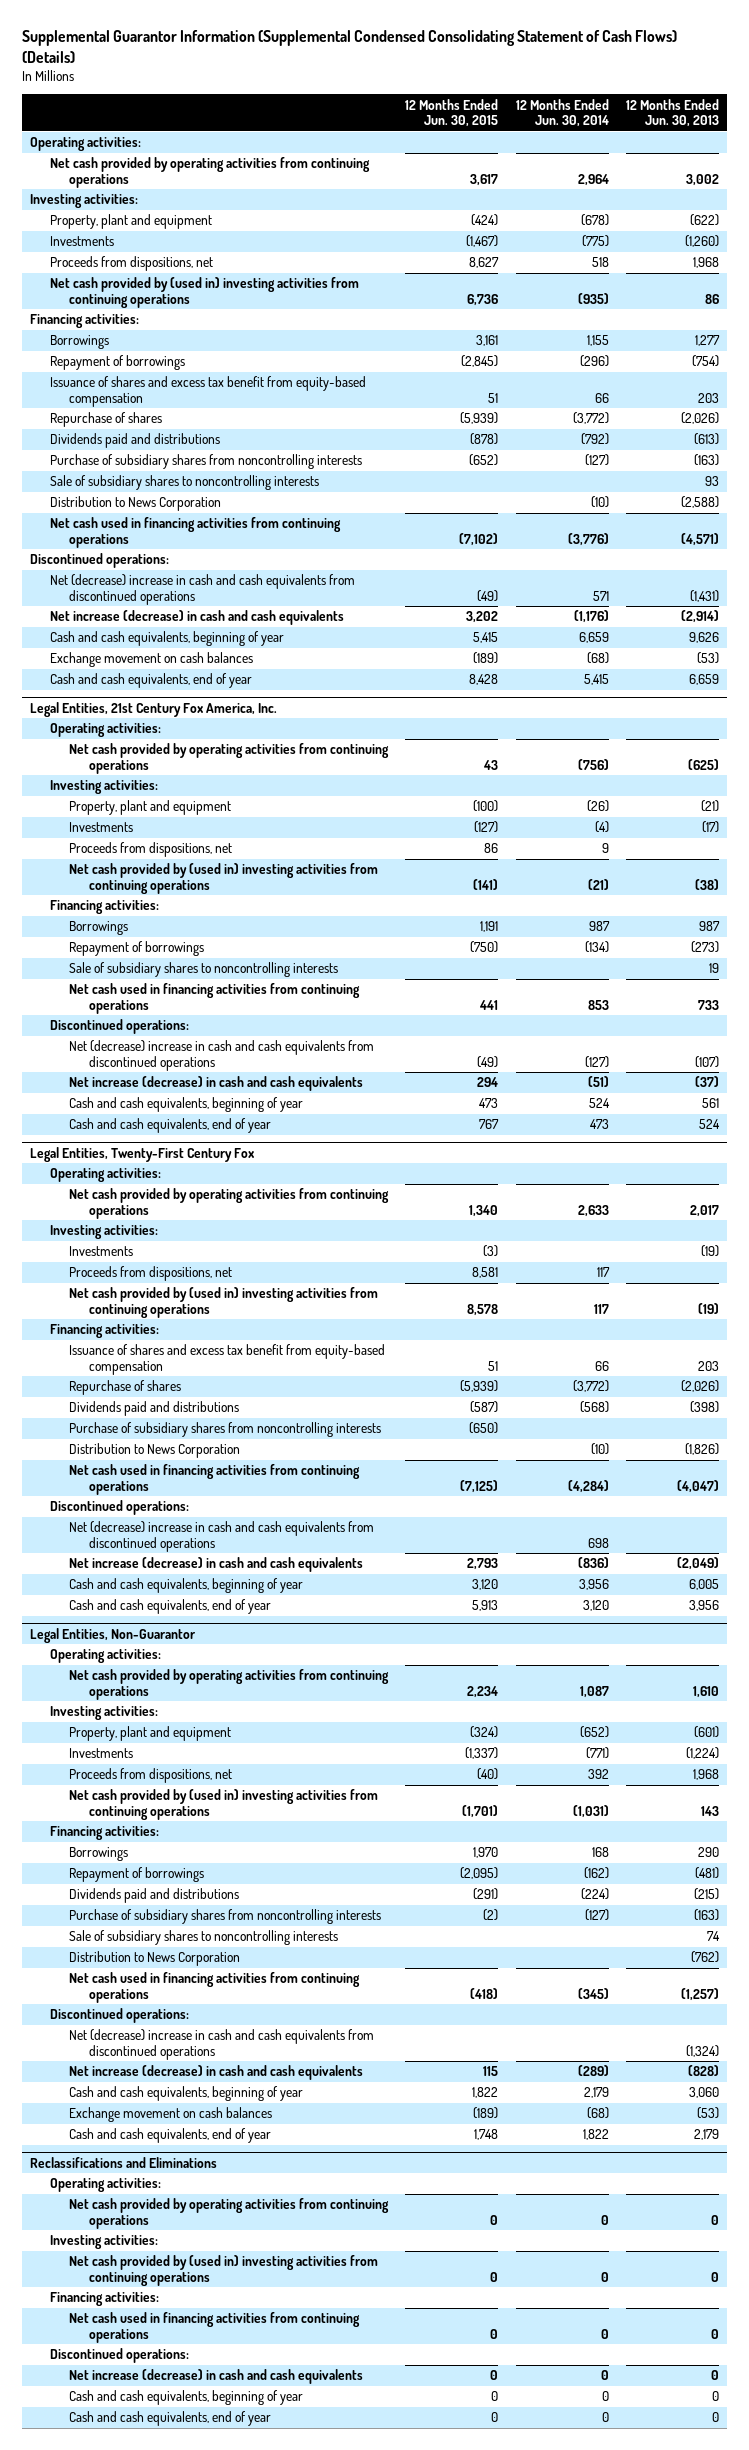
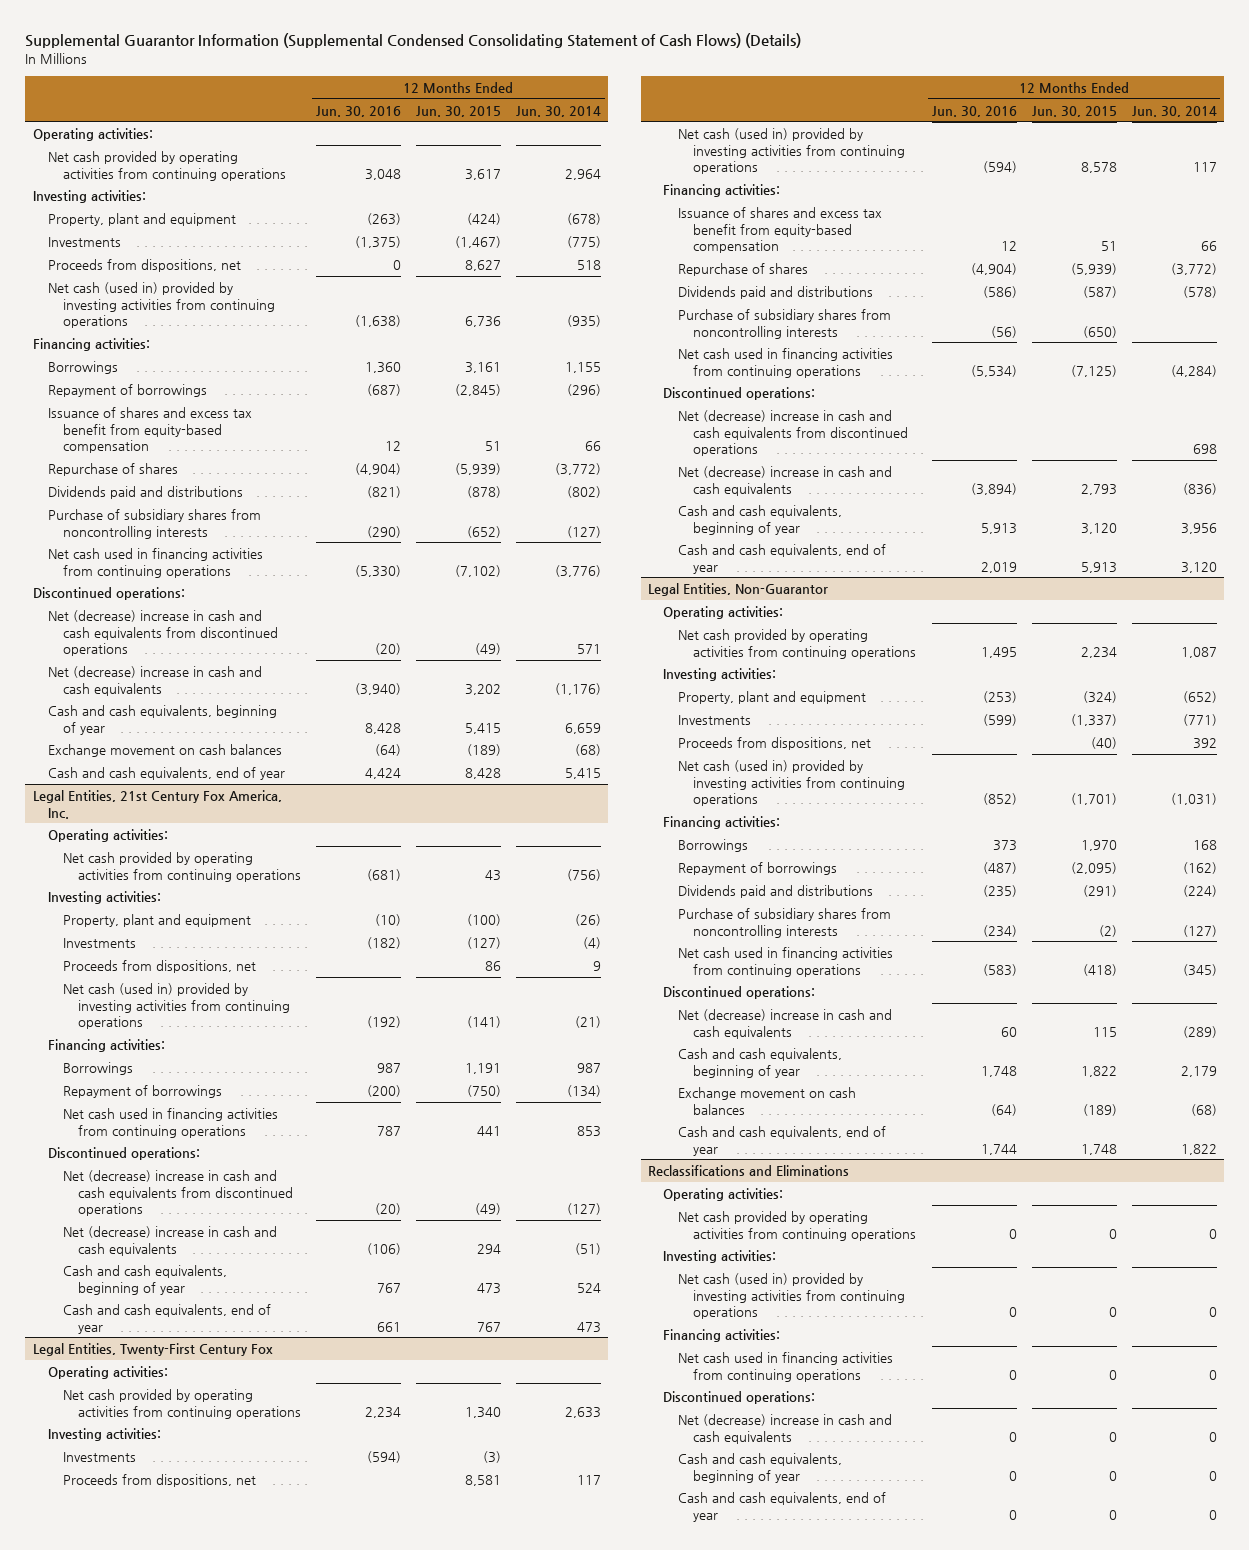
- | 12 Months Ended Jun. 30, 2015 | 12 Months Ended Jun. 30, 2014 | 12 Months Ended Jun. 30, 2013
+ | 12 Months Ended Jun. 30, 2016 | 12 Months Ended Jun. 30, 2015 | 12 Months Ended Jun. 30, 2014
- Net cash provided by (used in) investing activities from continuing operations | 6,736 | (935) | 86
+ Net cash (used in) provided by investing activities from continuing operations | (1,638) | 6,736 | (935)
- Dividends paid and distributions | (878) | (792) | (613)
+ Dividends paid and distributions | (821) | (878) | (802)
- Sale of subsidiary shares to noncontrolling interests | | | 93
- Distribution to News Corporation | | (10) | (2,588)
- Net increase (decrease) in cash and cash equivalents | 3,202 | (1,176) | (2,914)
+ Net (decrease) increase in cash and cash equivalents | (3,940) | 3,202 | (1,176)
@ Legal Entities, 21st Century Fox America, Inc.
- Net cash provided by (used in) investing activities from continuing operations | (141) | (21) | (38)
+ Net cash (used in) provided by investing activities from continuing operations | (192) | (141) | (21)
- Sale of subsidiary shares to noncontrolling interests | | | 19
- Net increase (decrease) in cash and cash equivalents | 294 | (51) | (37)
+ Net (decrease) increase in cash and cash equivalents | (106) | 294 | (51)
@ Legal Entities, Twenty-First Century Fox
- Net cash provided by (used in) investing activities from continuing operations | 8,578 | 117 | (19)
+ Net cash (used in) provided by investing activities from continuing operations | (594) | 8,578 | 117
- Dividends paid and distributions | (587) | (568) | (398)
+ Dividends paid and distributions | (586) | (587) | (578)
- Distribution to News Corporation | | (10) | (1,826)
- Net increase (decrease) in cash and cash equivalents | 2,793 | (836) | (2,049)
+ Net (decrease) increase in cash and cash equivalents | (3,894) | 2,793 | (836)
@ Legal Entities, Non-Guarantor
- Net cash provided by (used in) investing activities from continuing operations | (1,701) | (1,031) | 143
+ Net cash (used in) provided by investing activities from continuing operations | (852) | (1,701) | (1,031)
- Sale of subsidiary shares to noncontrolling interests | | | 74
- Distribution to News Corporation | | | (762)
- Net (decrease) increase in cash and cash equivalents from discontinued operations | | | (1,324)
- Net increase (decrease) in cash and cash equivalents | 115 | (289) | (828)
+ Net (decrease) increase in cash and cash equivalents | 60 | 115 | (289)
@ Reclassifications and Eliminations
- Net cash provided by (used in) investing activities from continuing operations | 0 | 0 | 0
+ Net cash (used in) provided by investing activities from continuing operations | 0 | 0 | 0
- Net increase (decrease) in cash and cash equivalents | 0 | 0 | 0
+ Net (decrease) increase in cash and cash equivalents | 0 | 0 | 0

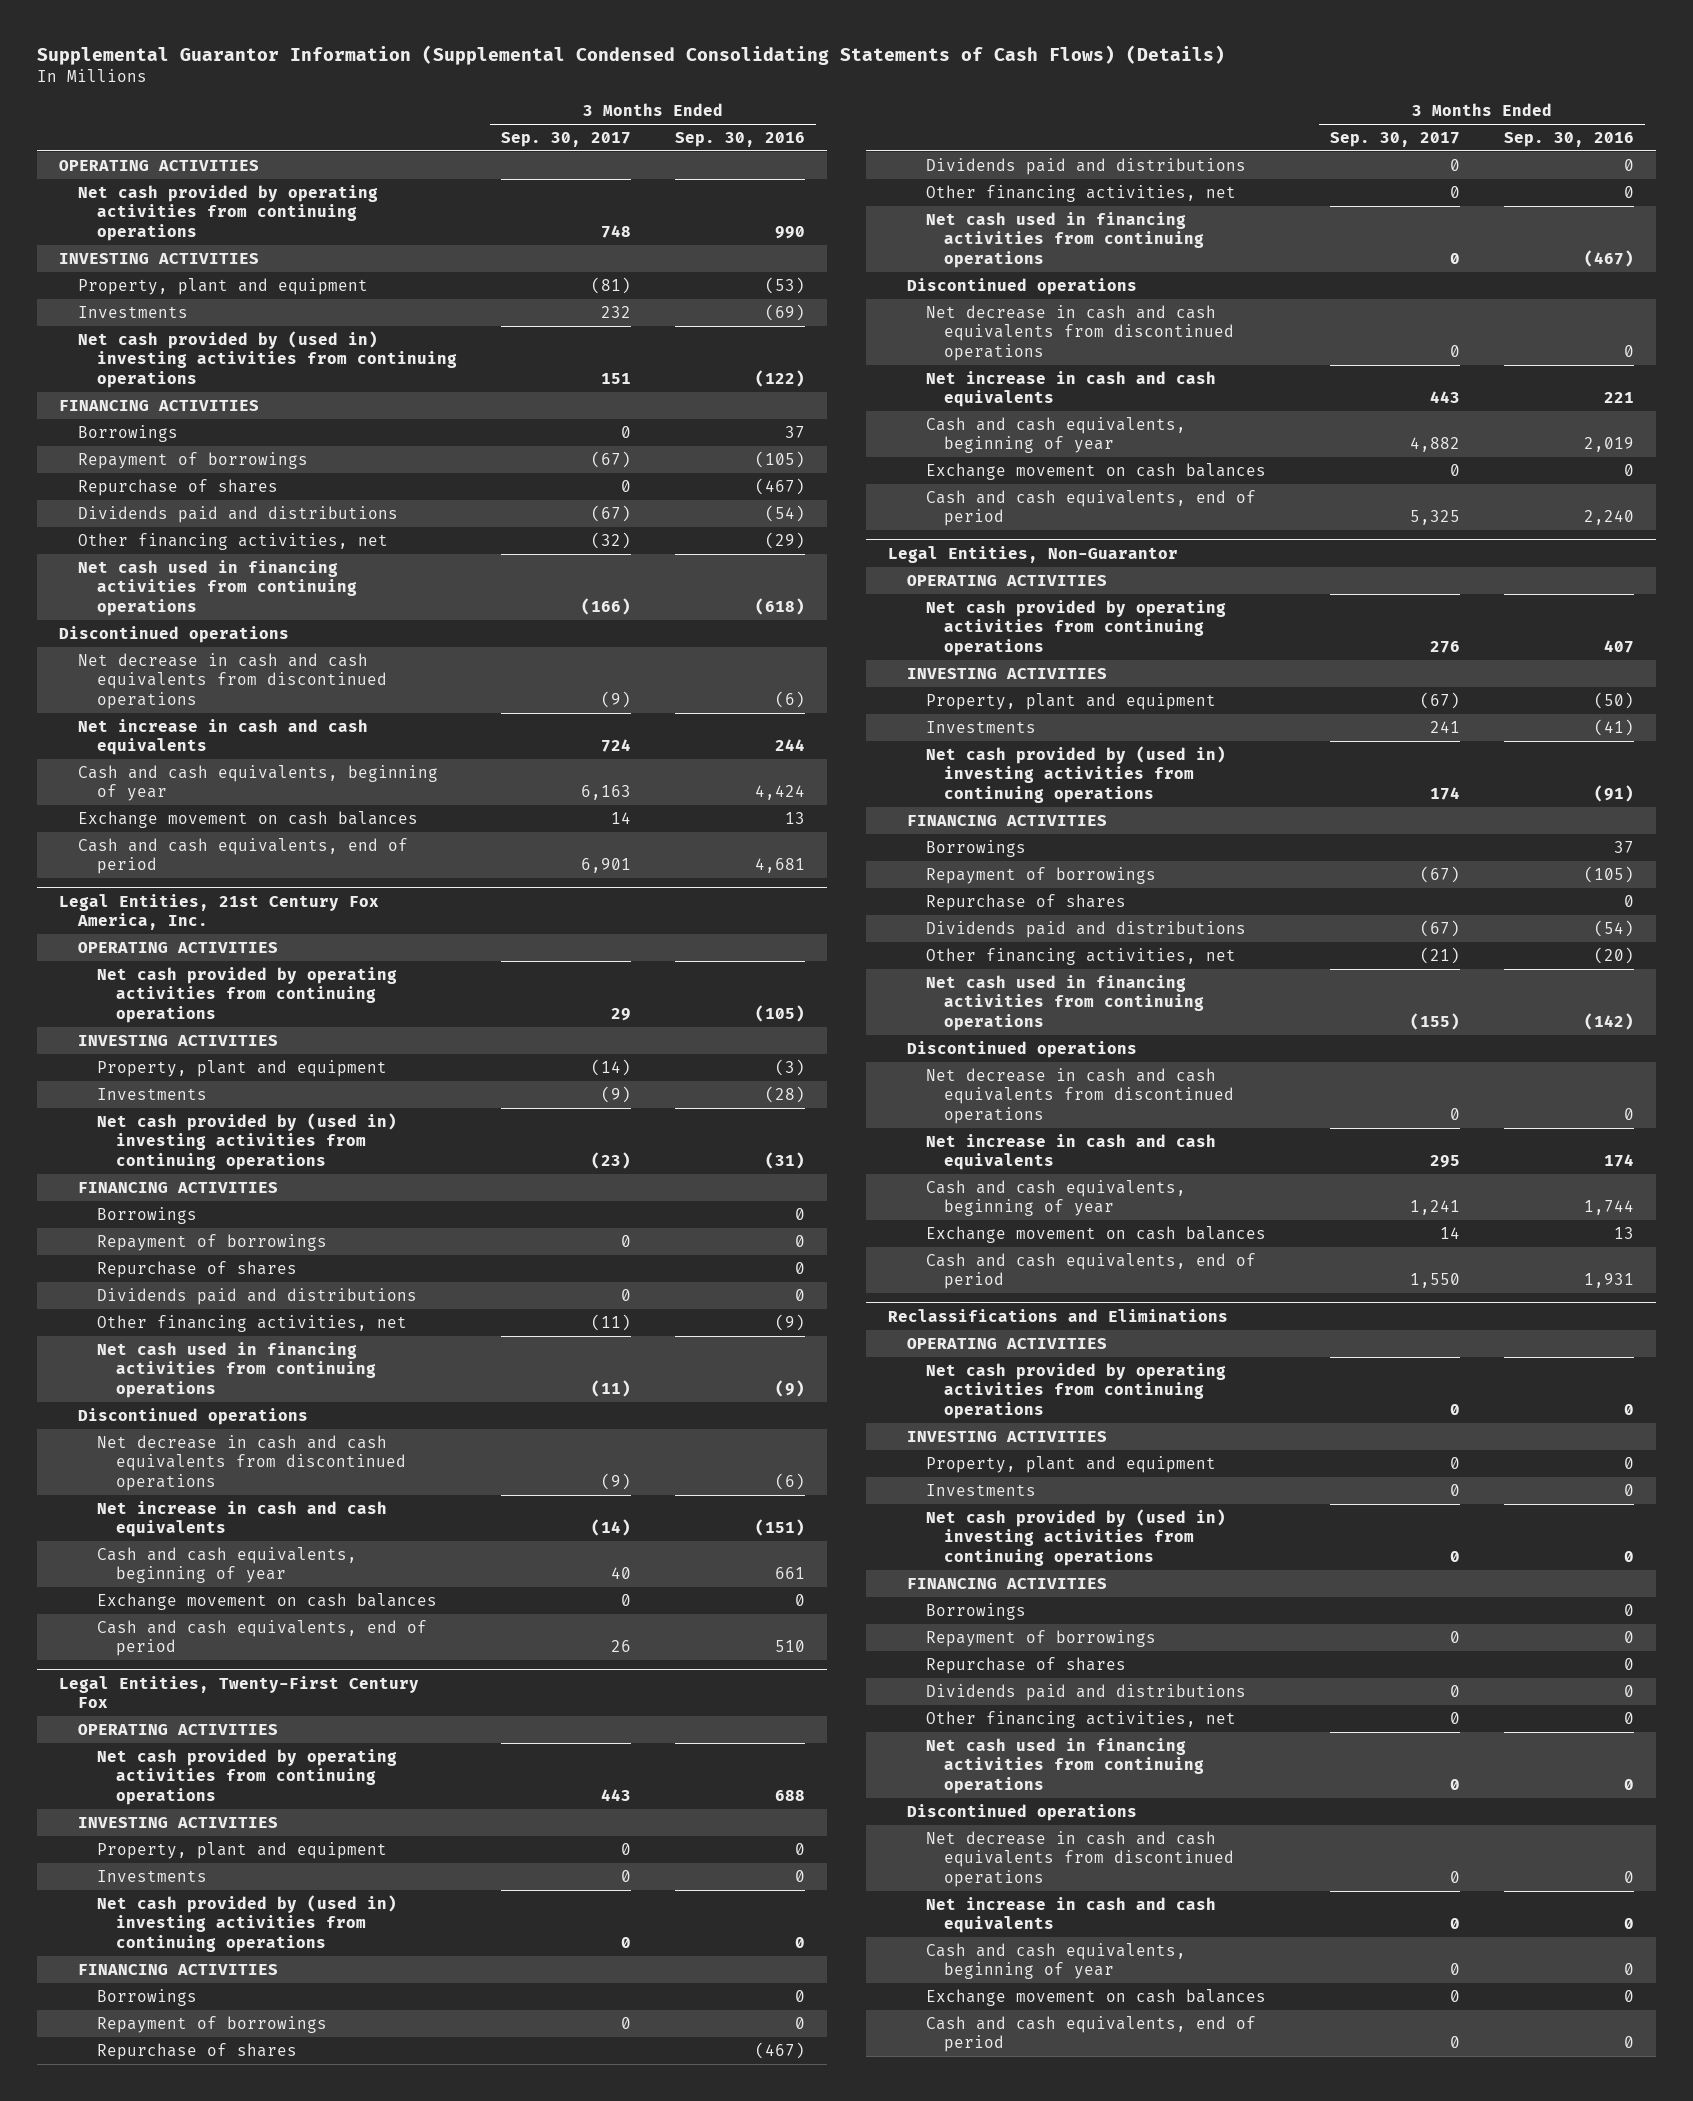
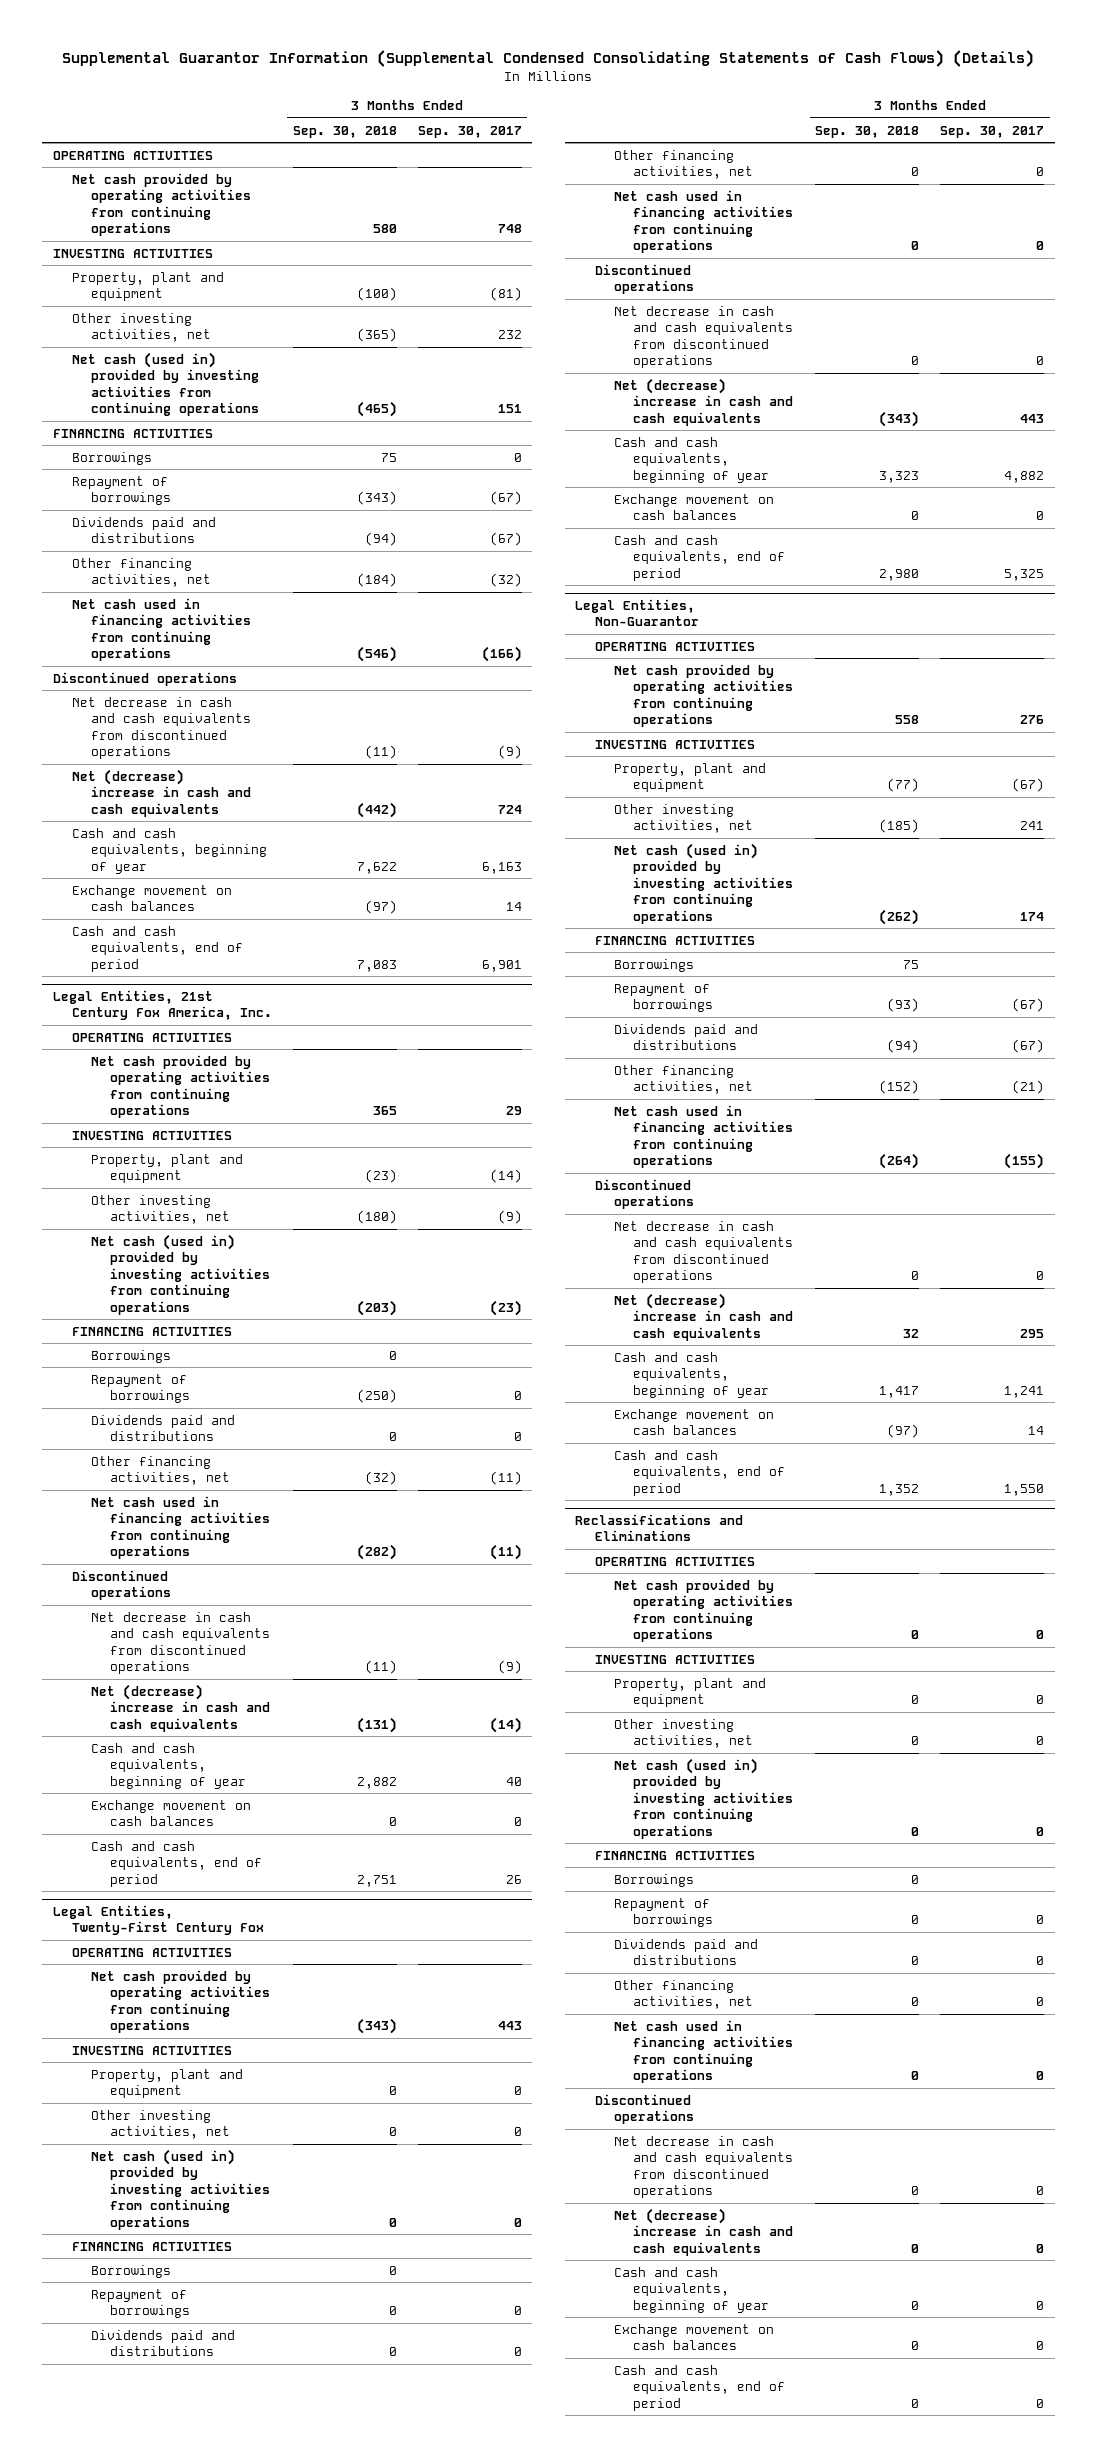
- | 3 Months Ended Sep. 30, 2017 | 3 Months Ended Sep. 30, 2016
+ | 3 Months Ended Sep. 30, 2018 | 3 Months Ended Sep. 30, 2017
- Investments | 232 | (69)
- Net cash provided by (used in) investing activities from continuing operations | 151 | (122)
+ Other investing activities, net | (365) | 232
+ Net cash (used in) provided by investing activities from continuing operations | (465) | 151
- Repurchase of shares | 0 | (467)
- Net increase in cash and cash equivalents | 724 | 244
+ Net (decrease) increase in cash and cash equivalents | (442) | 724
@ Legal Entities, 21st Century Fox America, Inc.
- Investments | (9) | (28)
- Net cash provided by (used in) investing activities from continuing operations | (23) | (31)
+ Other investing activities, net | (180) | (9)
+ Net cash (used in) provided by investing activities from continuing operations | (203) | (23)
- Repurchase of shares | | 0
- Net increase in cash and cash equivalents | (14) | (151)
+ Net (decrease) increase in cash and cash equivalents | (131) | (14)
@ Legal Entities, Twenty-First Century Fox
- Investments | 0 | 0
- Net cash provided by (used in) investing activities from continuing operations | 0 | 0
+ Other investing activities, net | 0 | 0
+ Net cash (used in) provided by investing activities from continuing operations | 0 | 0
- Repurchase of shares | | (467)
- Net increase in cash and cash equivalents | 443 | 221
+ Net (decrease) increase in cash and cash equivalents | (343) | 443
@ Legal Entities, Non-Guarantor
- Investments | 241 | (41)
- Net cash provided by (used in) investing activities from continuing operations | 174 | (91)
+ Other investing activities, net | (185) | 241
+ Net cash (used in) provided by investing activities from continuing operations | (262) | 174
- Repurchase of shares | | 0
- Net increase in cash and cash equivalents | 295 | 174
+ Net (decrease) increase in cash and cash equivalents | 32 | 295
@ Reclassifications and Eliminations
- Investments | 0 | 0
- Net cash provided by (used in) investing activities from continuing operations | 0 | 0
+ Other investing activities, net | 0 | 0
+ Net cash (used in) provided by investing activities from continuing operations | 0 | 0
- Repurchase of shares | | 0
- Net increase in cash and cash equivalents | 0 | 0
+ Net (decrease) increase in cash and cash equivalents | 0 | 0

